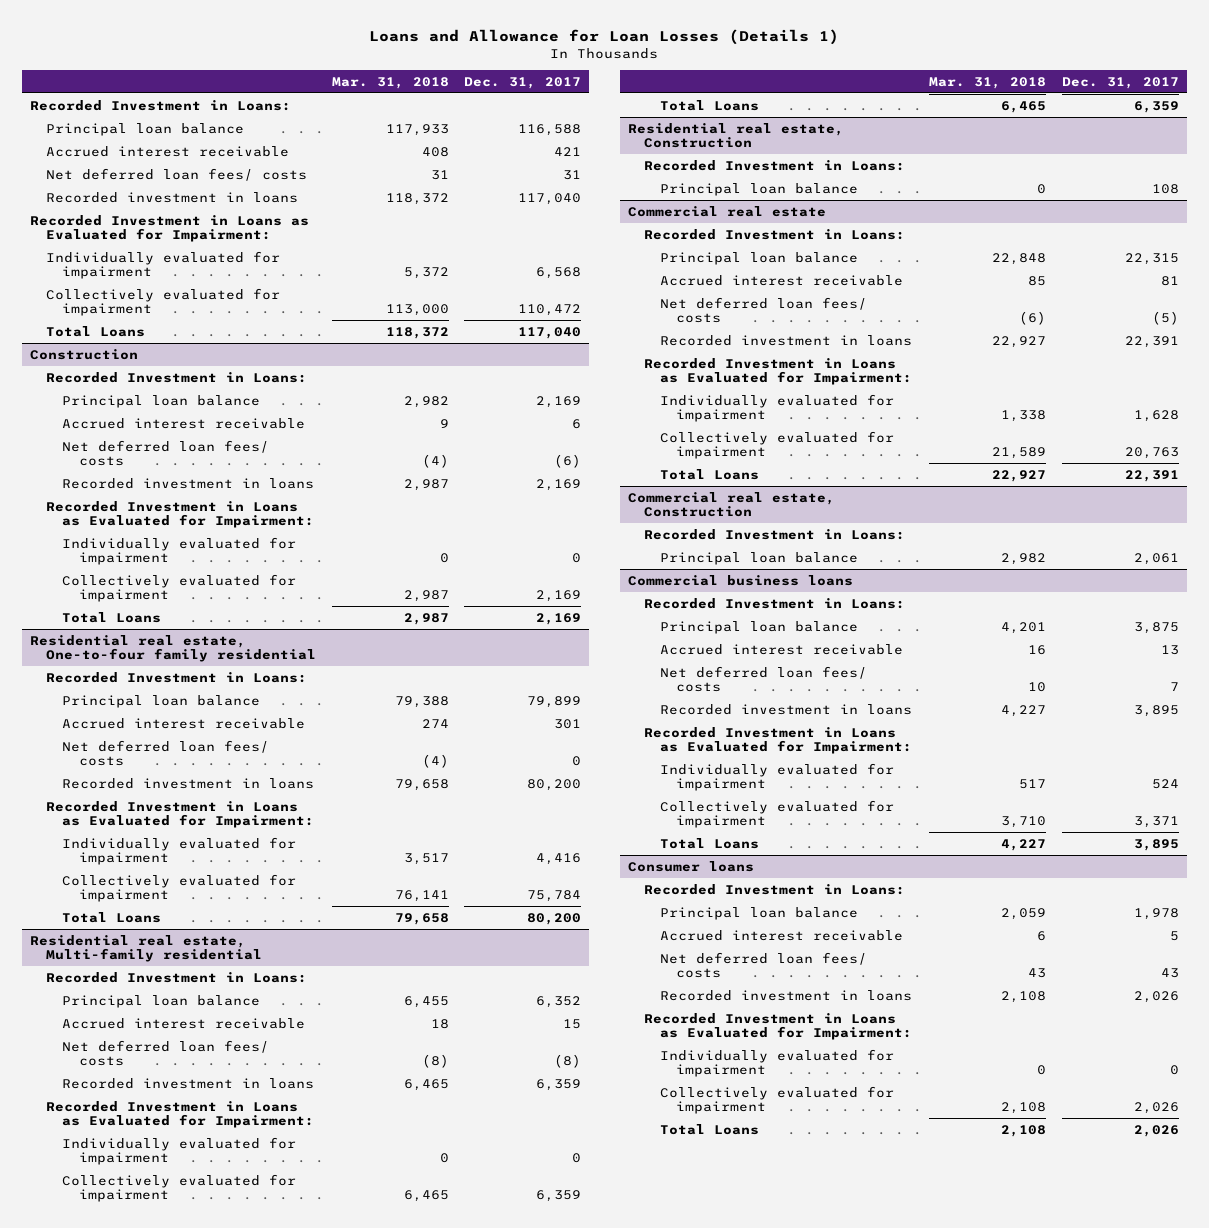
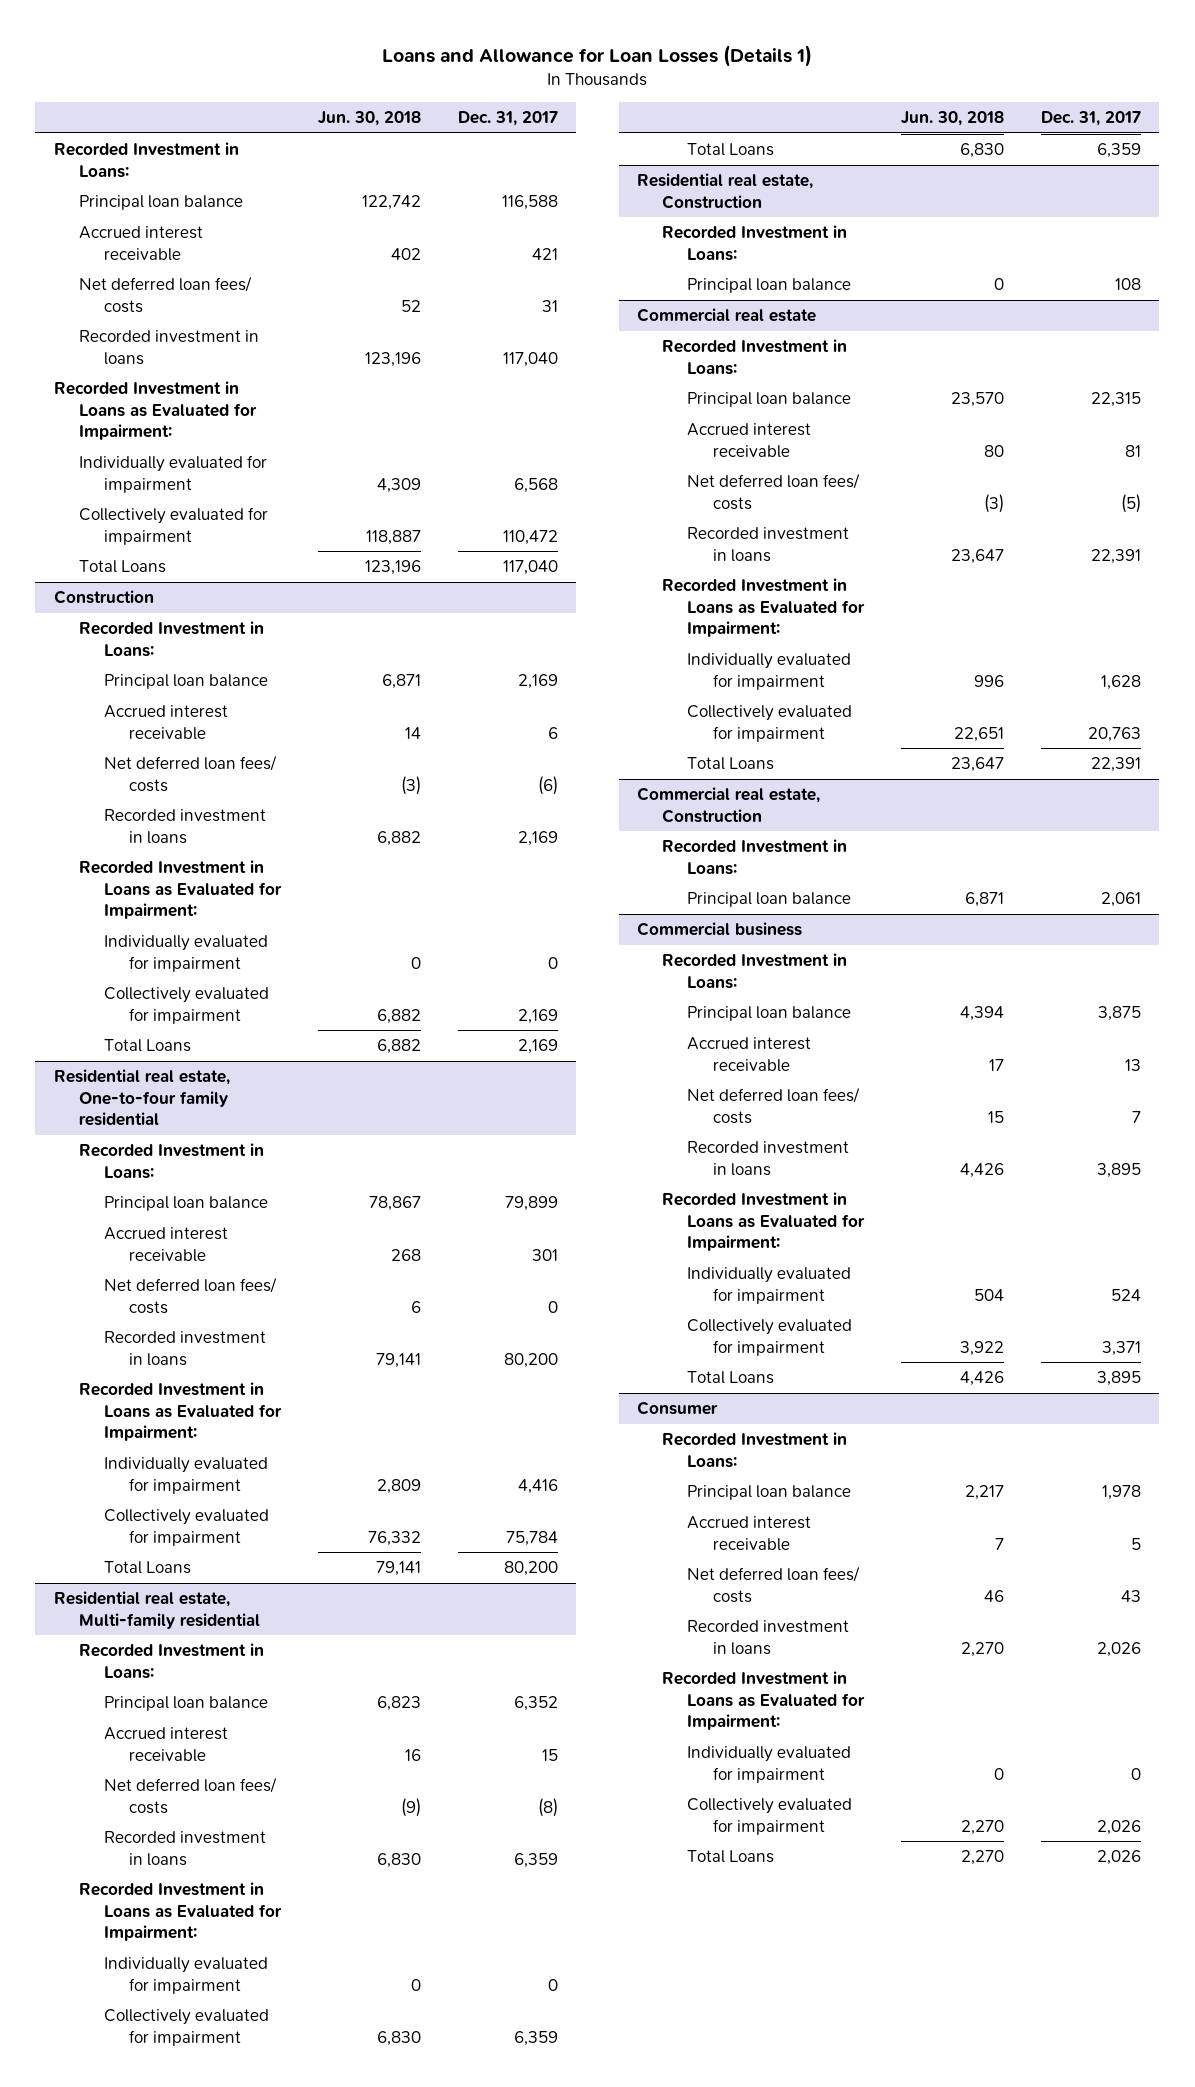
- | Mar. 31, 2018 | Dec. 31, 2017
+ | Jun. 30, 2018 | Dec. 31, 2017
- Commercial business loans
+ Commercial business
- Consumer loans
+ Consumer

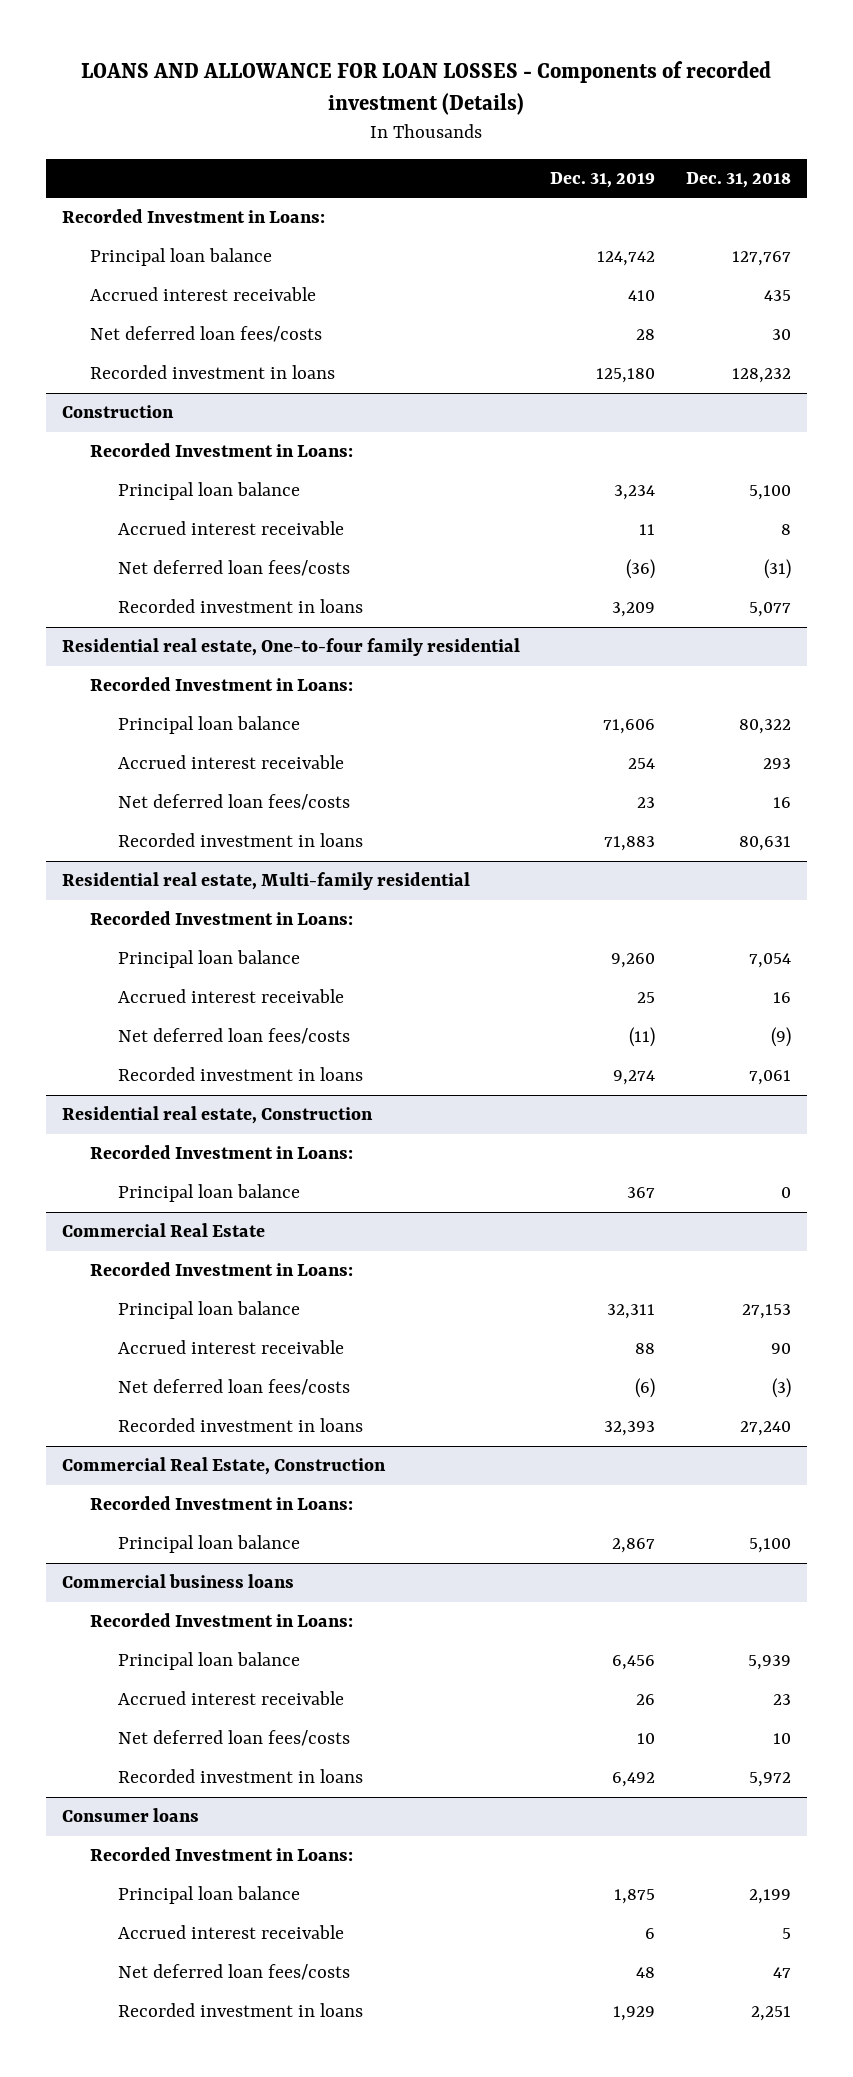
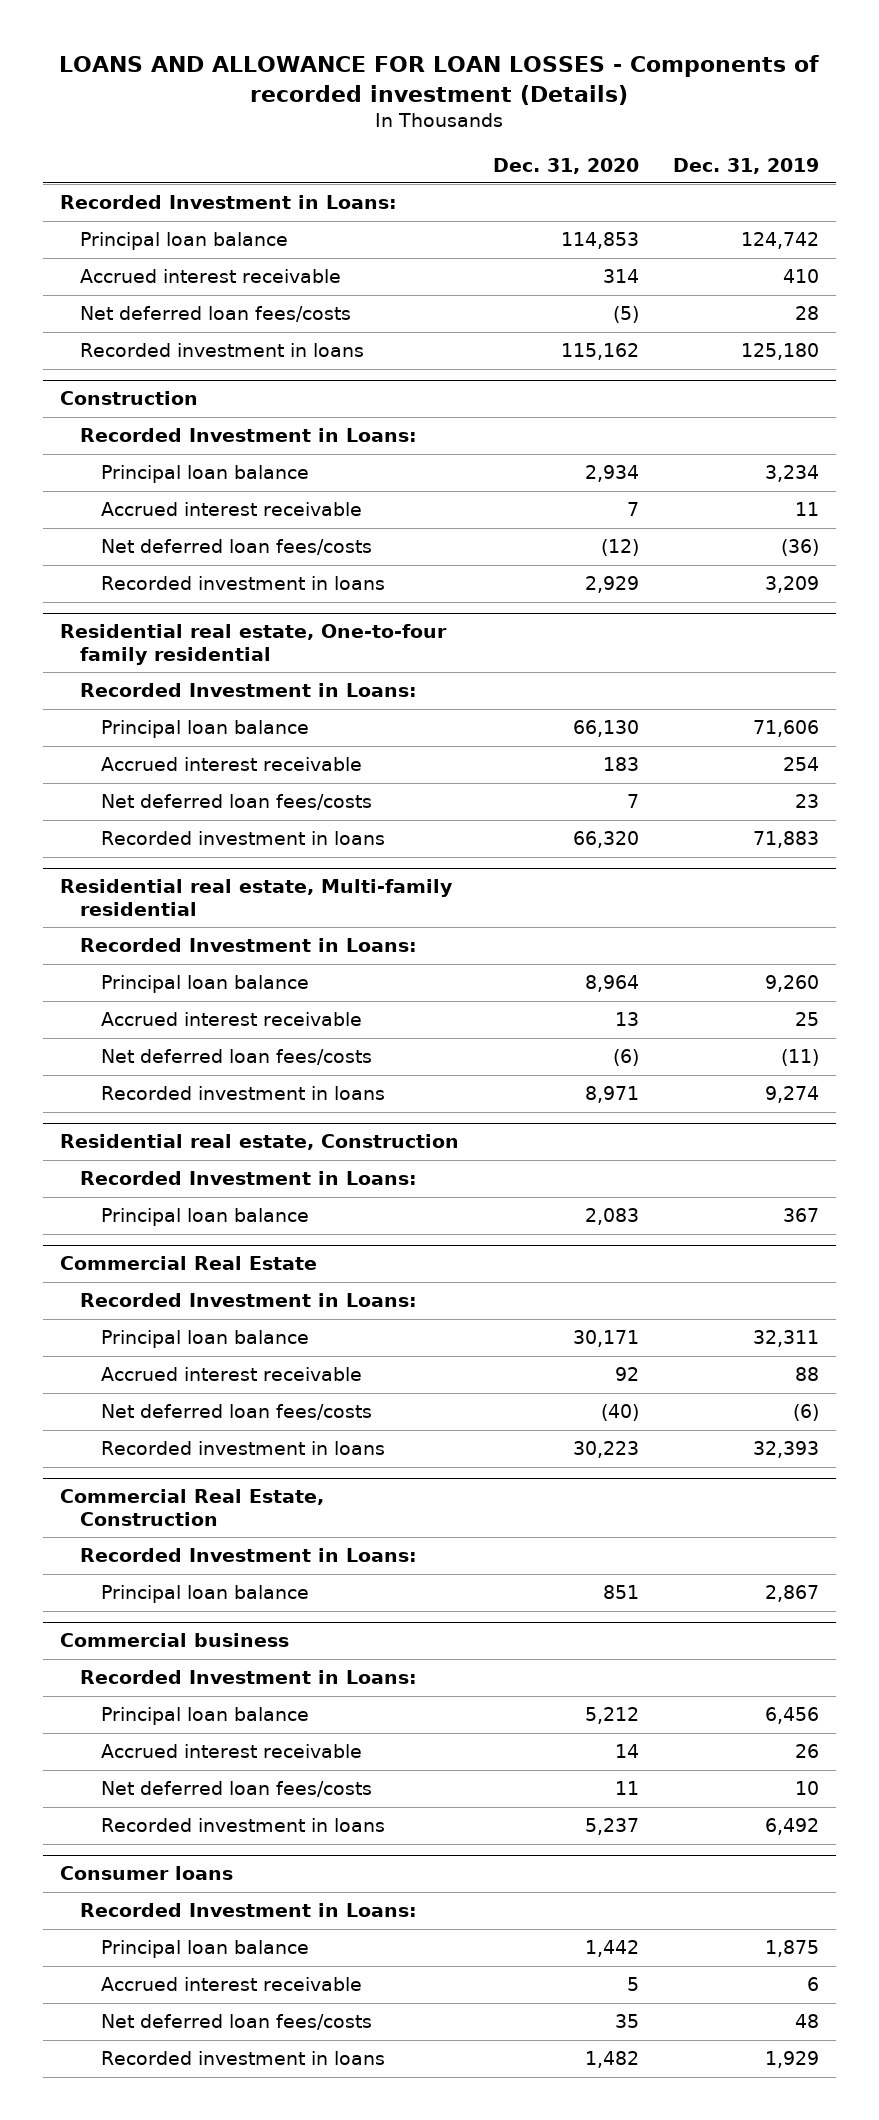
- | Dec. 31, 2019 | Dec. 31, 2018
+ | Dec. 31, 2020 | Dec. 31, 2019
- Commercial business loans
+ Commercial business

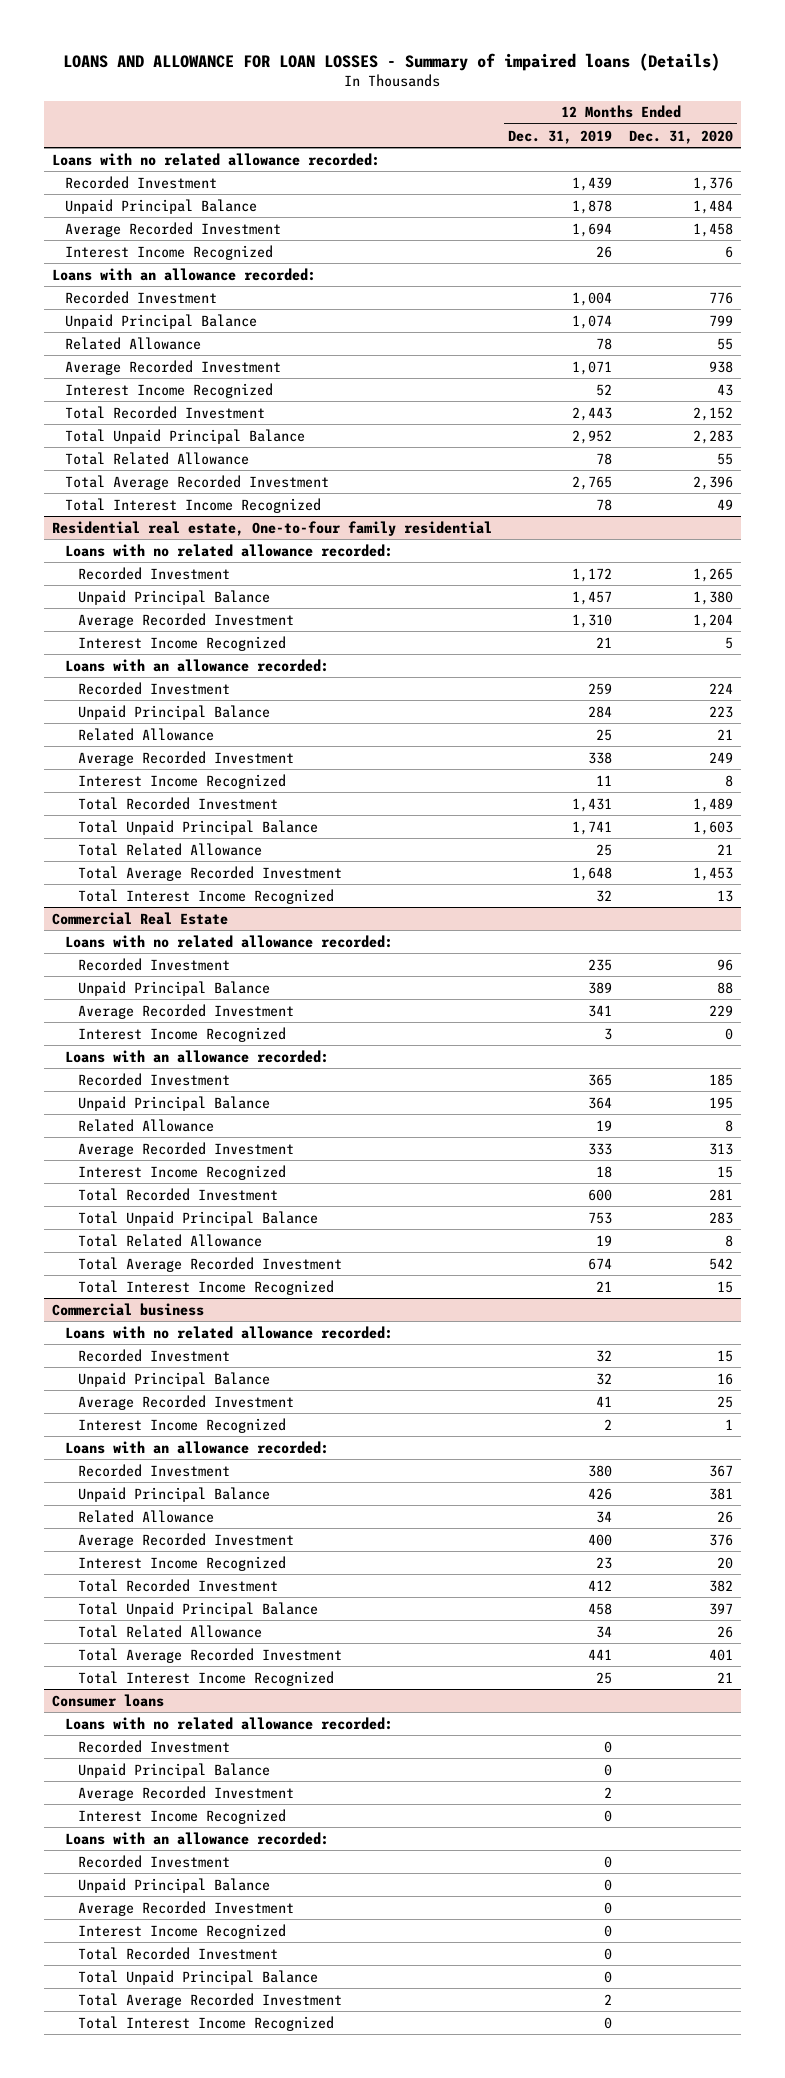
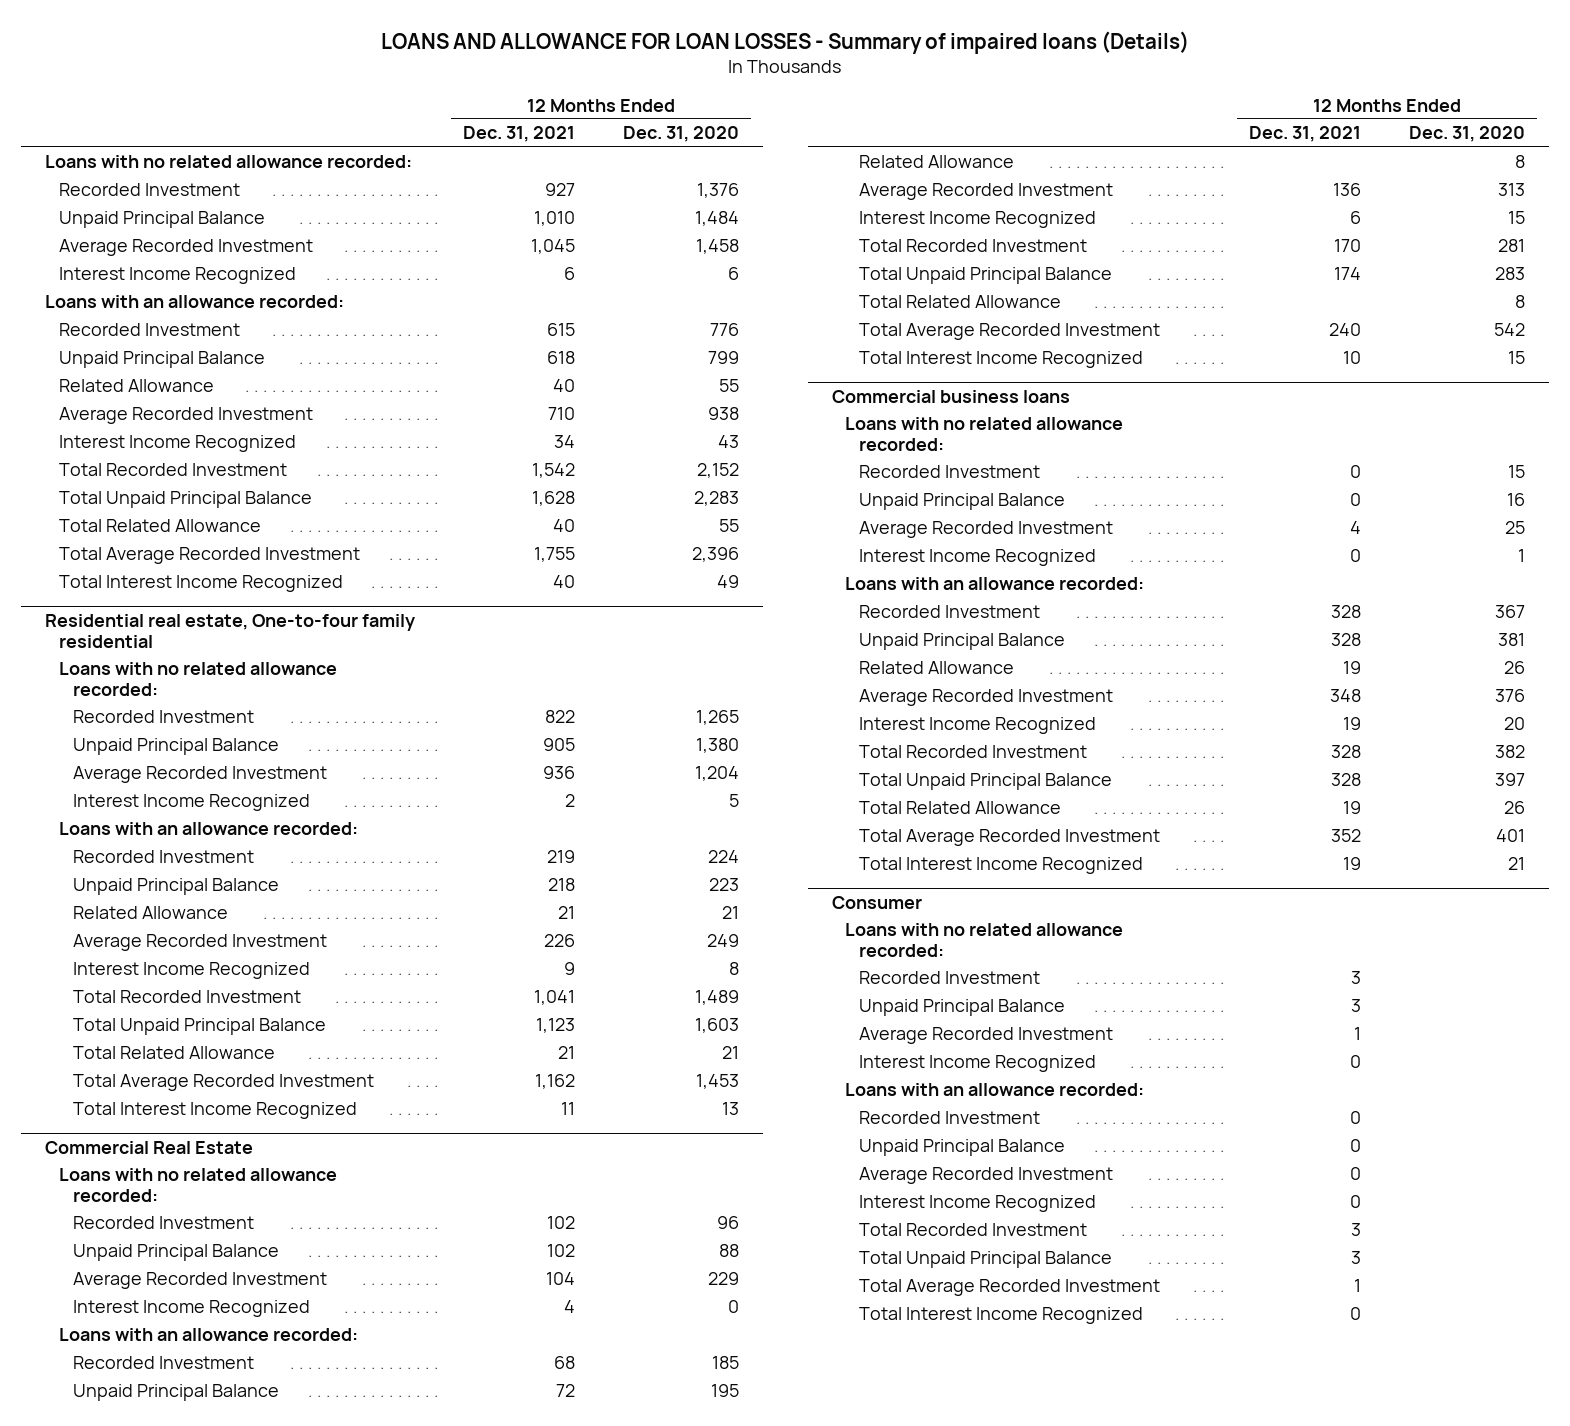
- | 12 Months Ended Dec. 31, 2019 | 12 Months Ended Dec. 31, 2020
+ | 12 Months Ended Dec. 31, 2021 | 12 Months Ended Dec. 31, 2020
- Commercial business
+ Commercial business loans
- Consumer loans
+ Consumer

